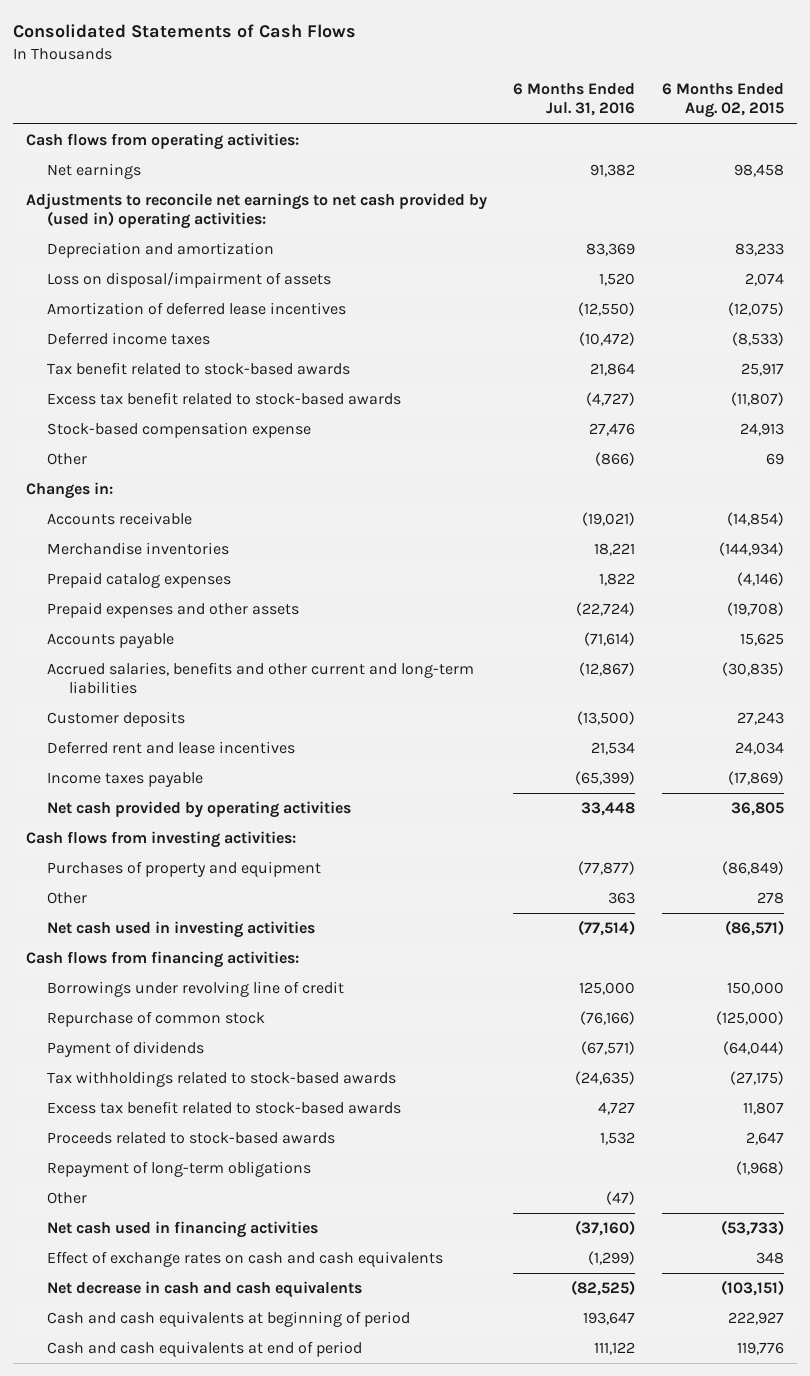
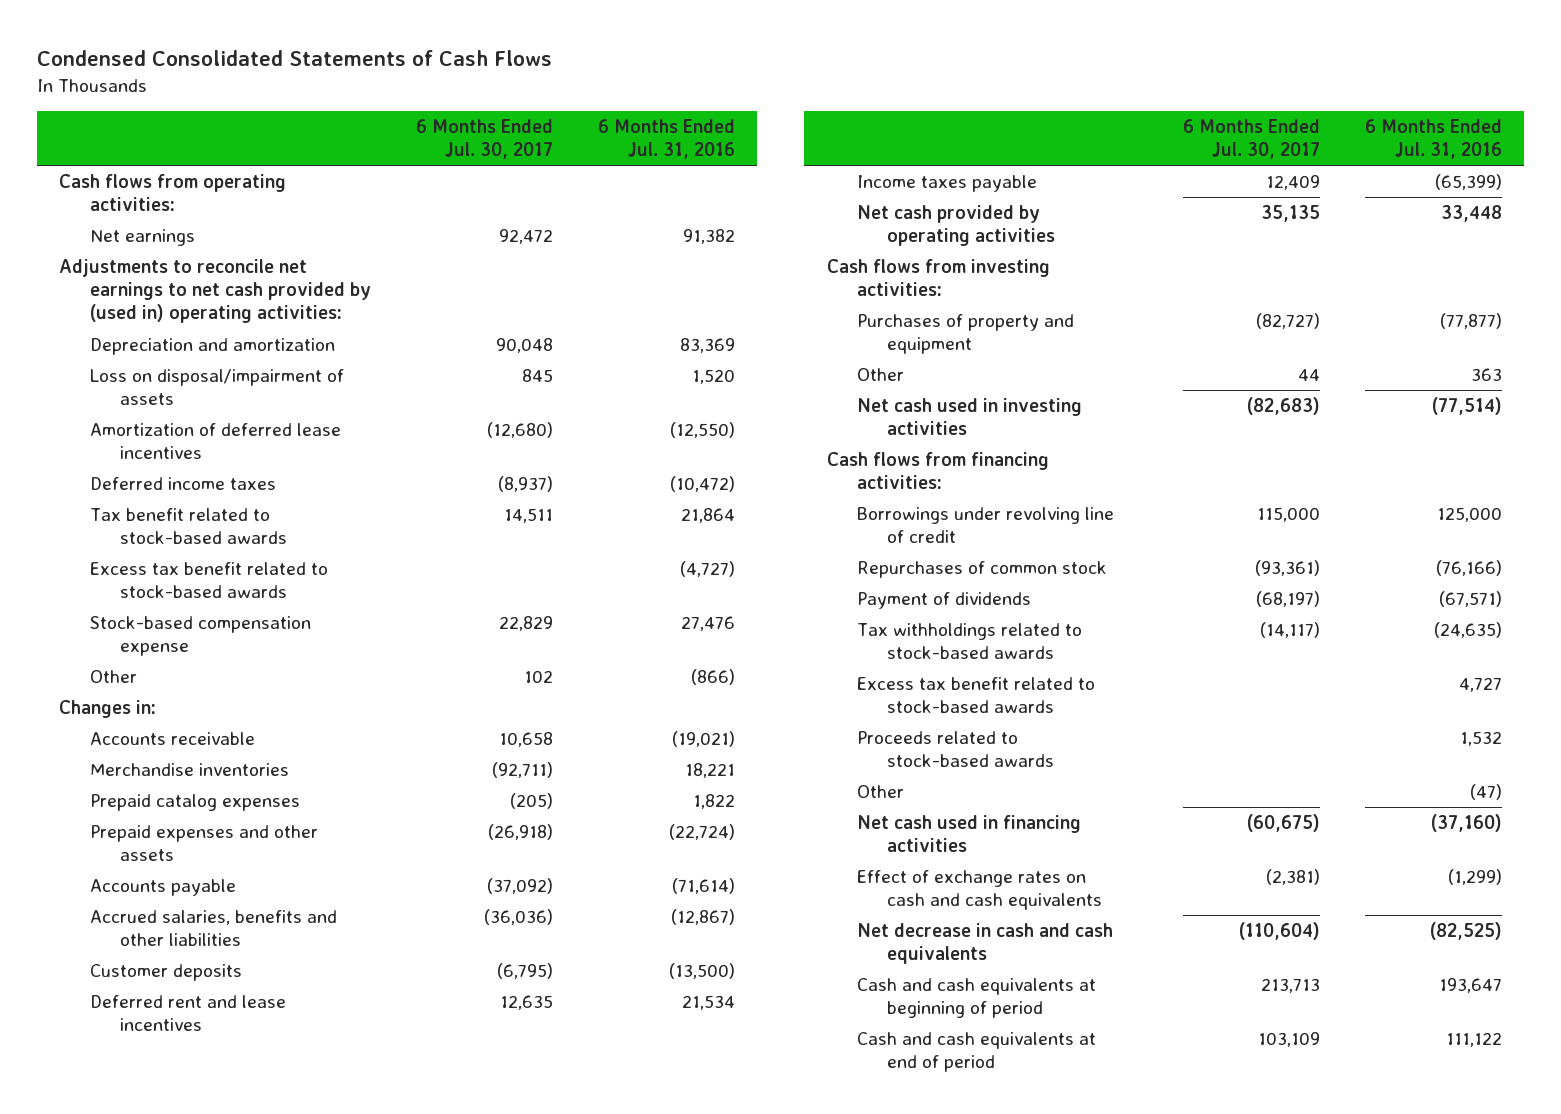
- Consolidated Statements of Cash Flows
+ Condensed Consolidated Statements of Cash Flows
- | 6 Months Ended Jul. 31, 2016 | 6 Months Ended Aug. 02, 2015
+ | 6 Months Ended Jul. 30, 2017 | 6 Months Ended Jul. 31, 2016
- Accrued salaries, benefits and other current and long-term liabilities | (12,867) | (30,835)
+ Accrued salaries, benefits and other liabilities | (36,036) | (12,867)
- Repurchase of common stock | (76,166) | (125,000)
+ Repurchases of common stock | (93,361) | (76,166)
- Repayment of long-term obligations | | (1,968)

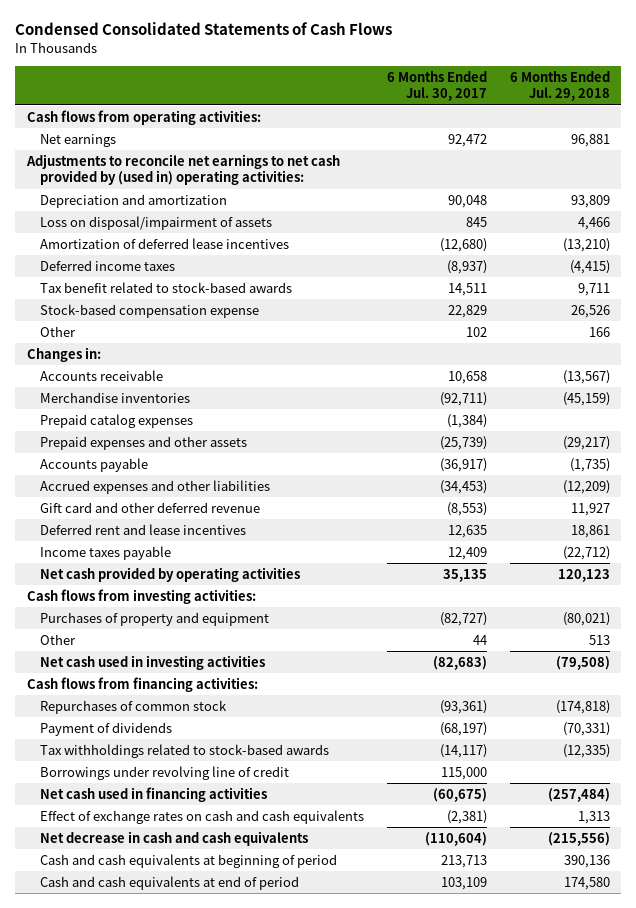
- | 6 Months Ended Jul. 30, 2017 | 6 Months Ended Jul. 31, 2016
+ | 6 Months Ended Jul. 30, 2017 | 6 Months Ended Jul. 29, 2018
- Excess tax benefit related to stock-based awards | | (4,727)
- Prepaid catalog expenses | (205) | 1,822
- Prepaid expenses and other assets | (26,918) | (22,724)
- Accounts payable | (37,092) | (71,614)
- Accrued salaries, benefits and other liabilities | (36,036) | (12,867)
- Customer deposits | (6,795) | (13,500)
+ Prepaid catalog expenses | (1,384) |
+ Prepaid expenses and other assets | (25,739) | (29,217)
+ Accounts payable | (36,917) | (1,735)
+ Accrued expenses and other liabilities | (34,453) | (12,209)
+ Gift card and other deferred revenue | (8,553) | 11,927
- Excess tax benefit related to stock-based awards | | 4,727
- Proceeds related to stock-based awards | | 1,532
- Other | | (47)
moved down: Borrowings under revolving line of credit | 115,000 |

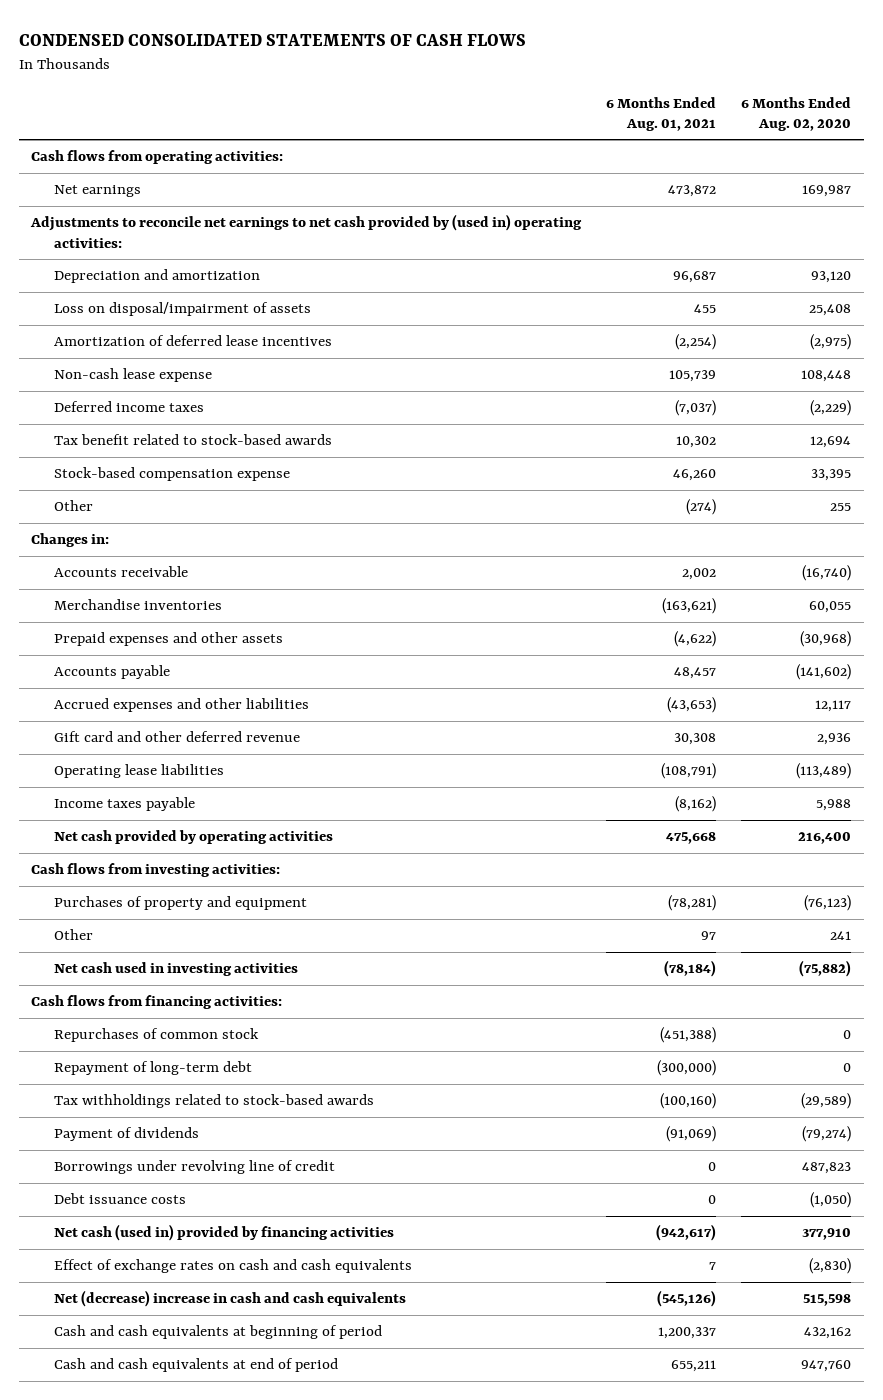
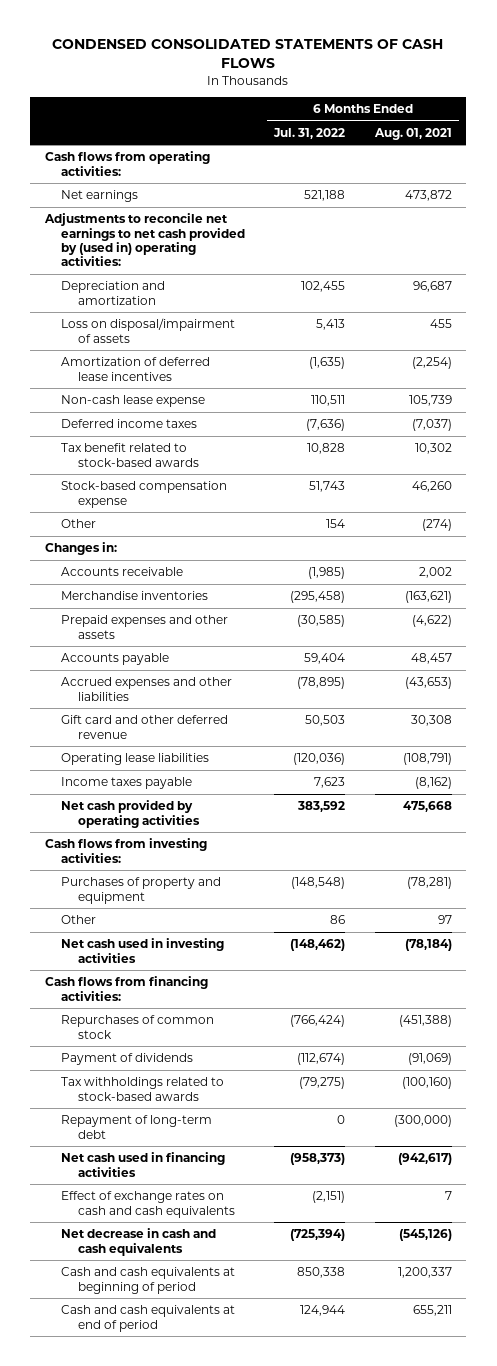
- | 6 Months Ended Aug. 01, 2021 | 6 Months Ended Aug. 02, 2020
+ | 6 Months Ended Jul. 31, 2022 | 6 Months Ended Aug. 01, 2021
- Borrowings under revolving line of credit | 0 | 487,823
- Debt issuance costs | 0 | (1,050)
- Net cash (used in) provided by financing activities | (942,617) | 377,910
moved down: Tax withholdings related to stock-based awards | (79,275) | (100,160)
moved down: Repayment of long-term debt | 0 | (300,000)
+ Net cash used in financing activities | (958,373) | (942,617)
- Net (decrease) increase in cash and cash equivalents | (545,126) | 515,598
+ Net decrease in cash and cash equivalents | (725,394) | (545,126)

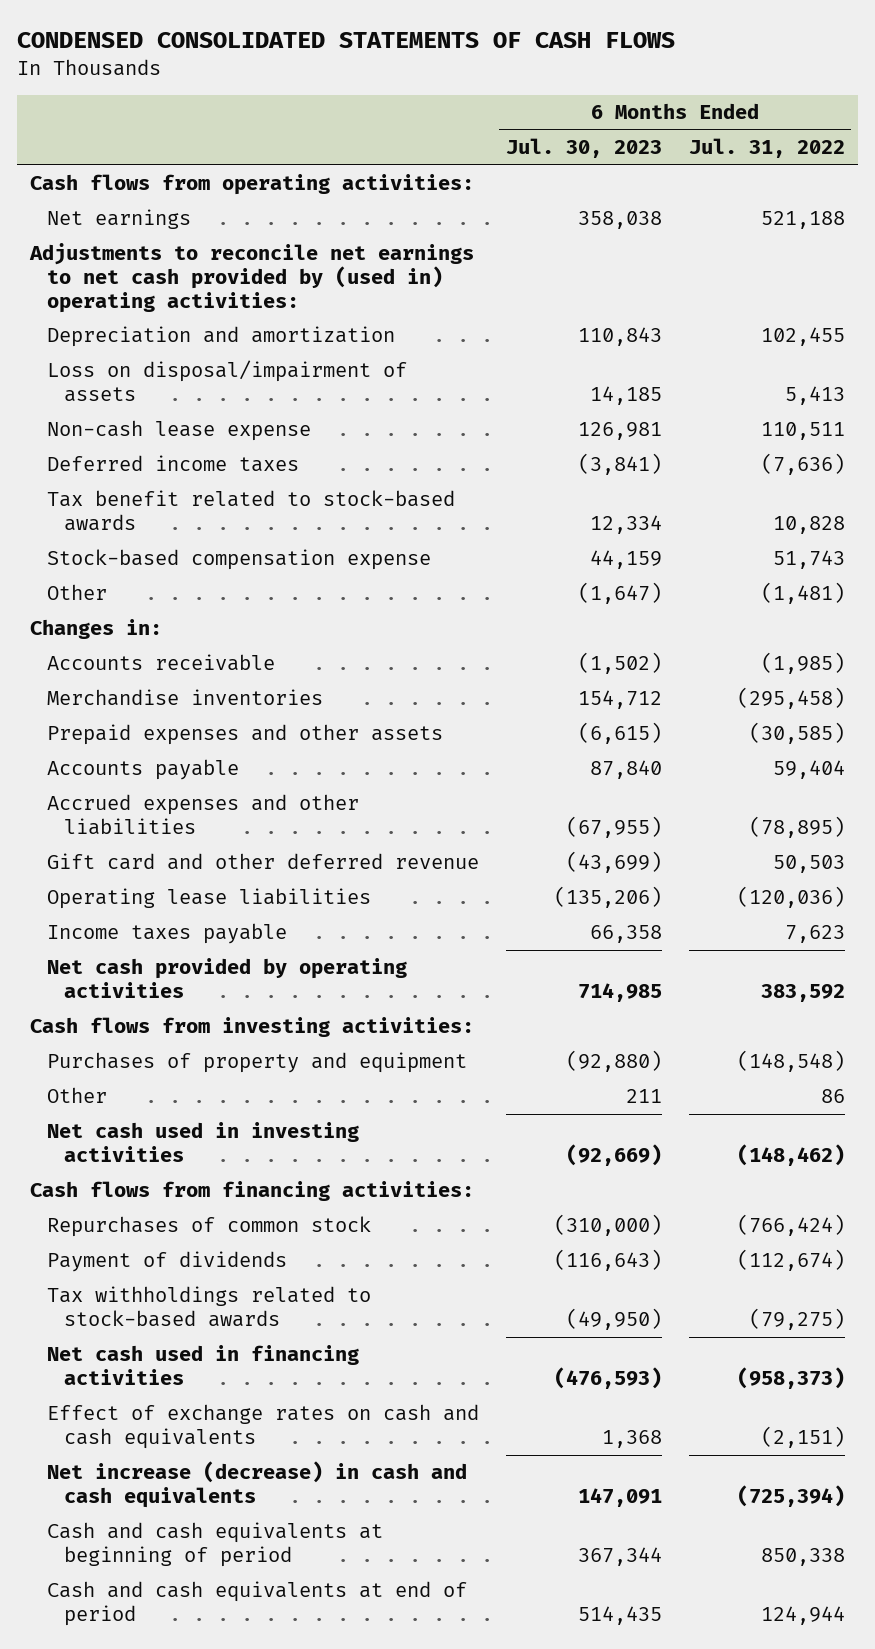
- | 6 Months Ended Jul. 31, 2022 | 6 Months Ended Aug. 01, 2021
+ | 6 Months Ended Jul. 30, 2023 | 6 Months Ended Jul. 31, 2022
- Amortization of deferred lease incentives | (1,635) | (2,254)
- Other | 154 | (274)
+ Other | (1,647) | (1,481)
- Repayment of long-term debt | 0 | (300,000)
- Net decrease in cash and cash equivalents | (725,394) | (545,126)
+ Net increase (decrease) in cash and cash equivalents | 147,091 | (725,394)

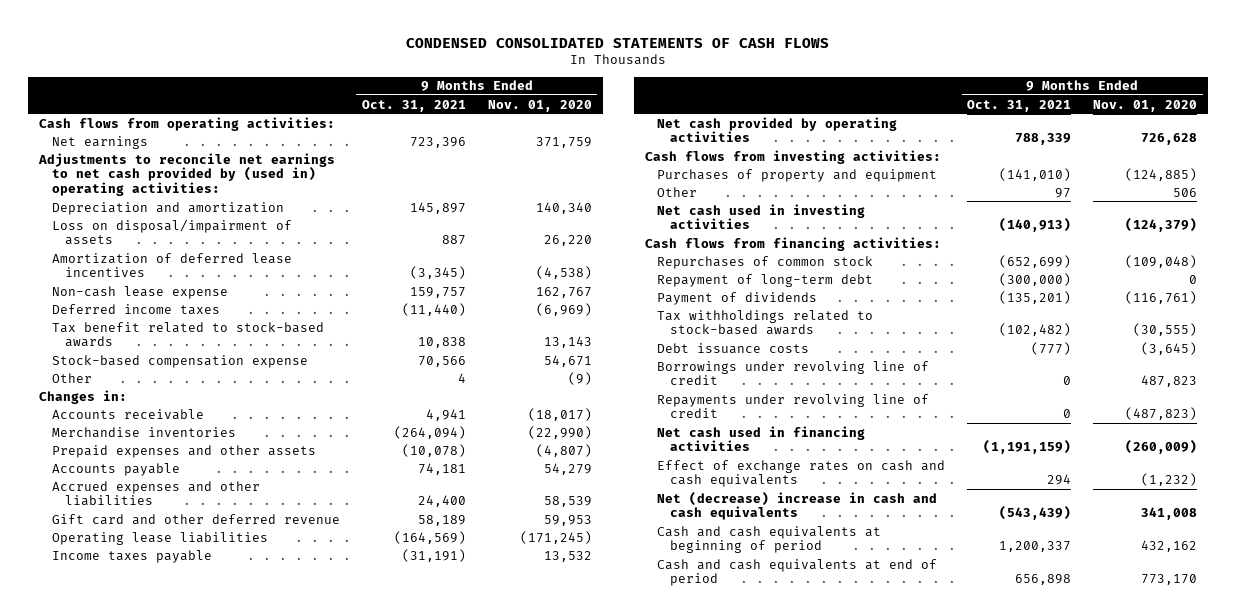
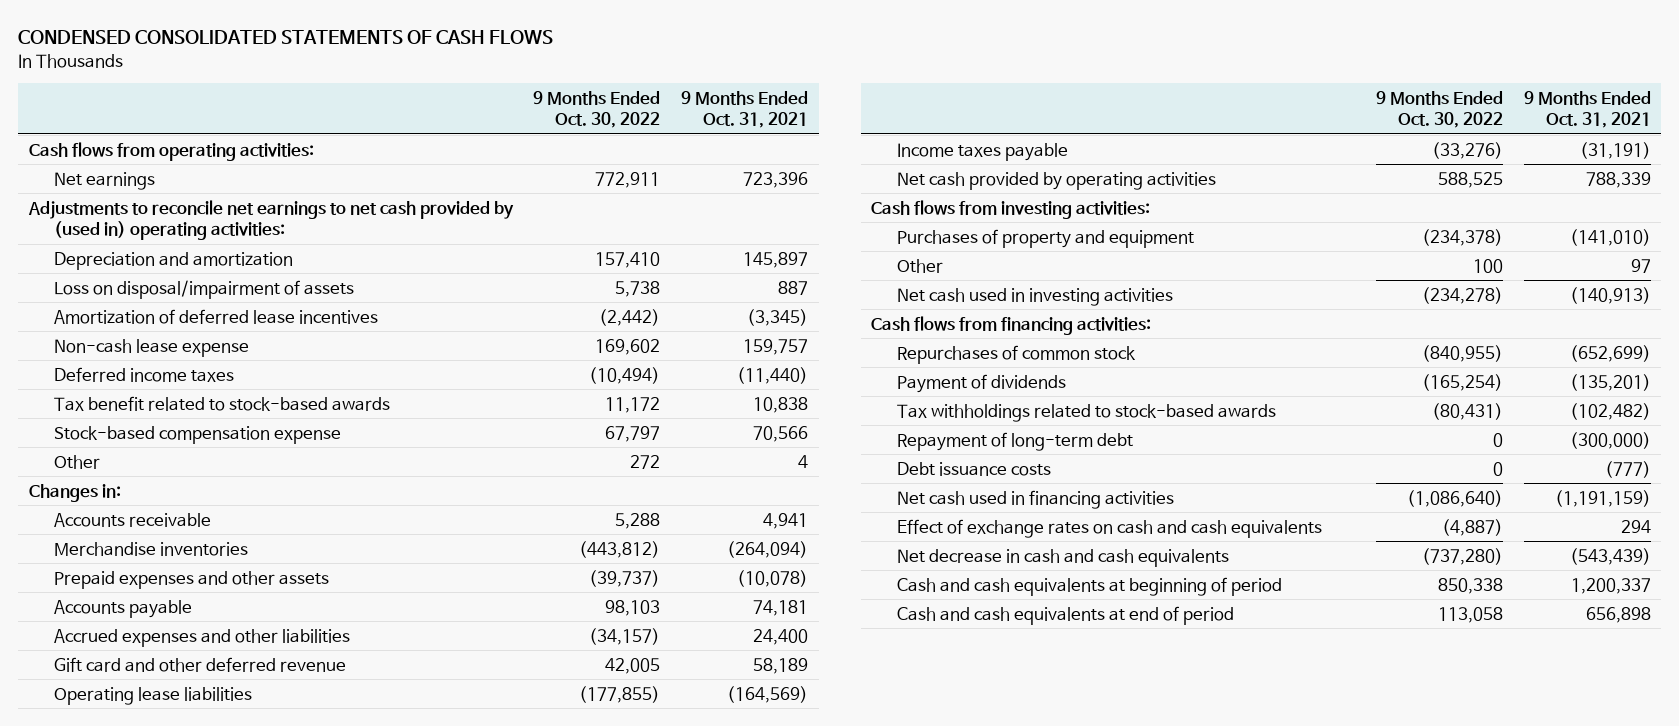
- | 9 Months Ended Oct. 31, 2021 | 9 Months Ended Nov. 01, 2020
+ | 9 Months Ended Oct. 30, 2022 | 9 Months Ended Oct. 31, 2021
moved down: Repayment of long-term debt | 0 | (300,000)
- Borrowings under revolving line of credit | 0 | 487,823
- Repayments under revolving line of credit | 0 | (487,823)
- Net (decrease) increase in cash and cash equivalents | (543,439) | 341,008
+ Net decrease in cash and cash equivalents | (737,280) | (543,439)

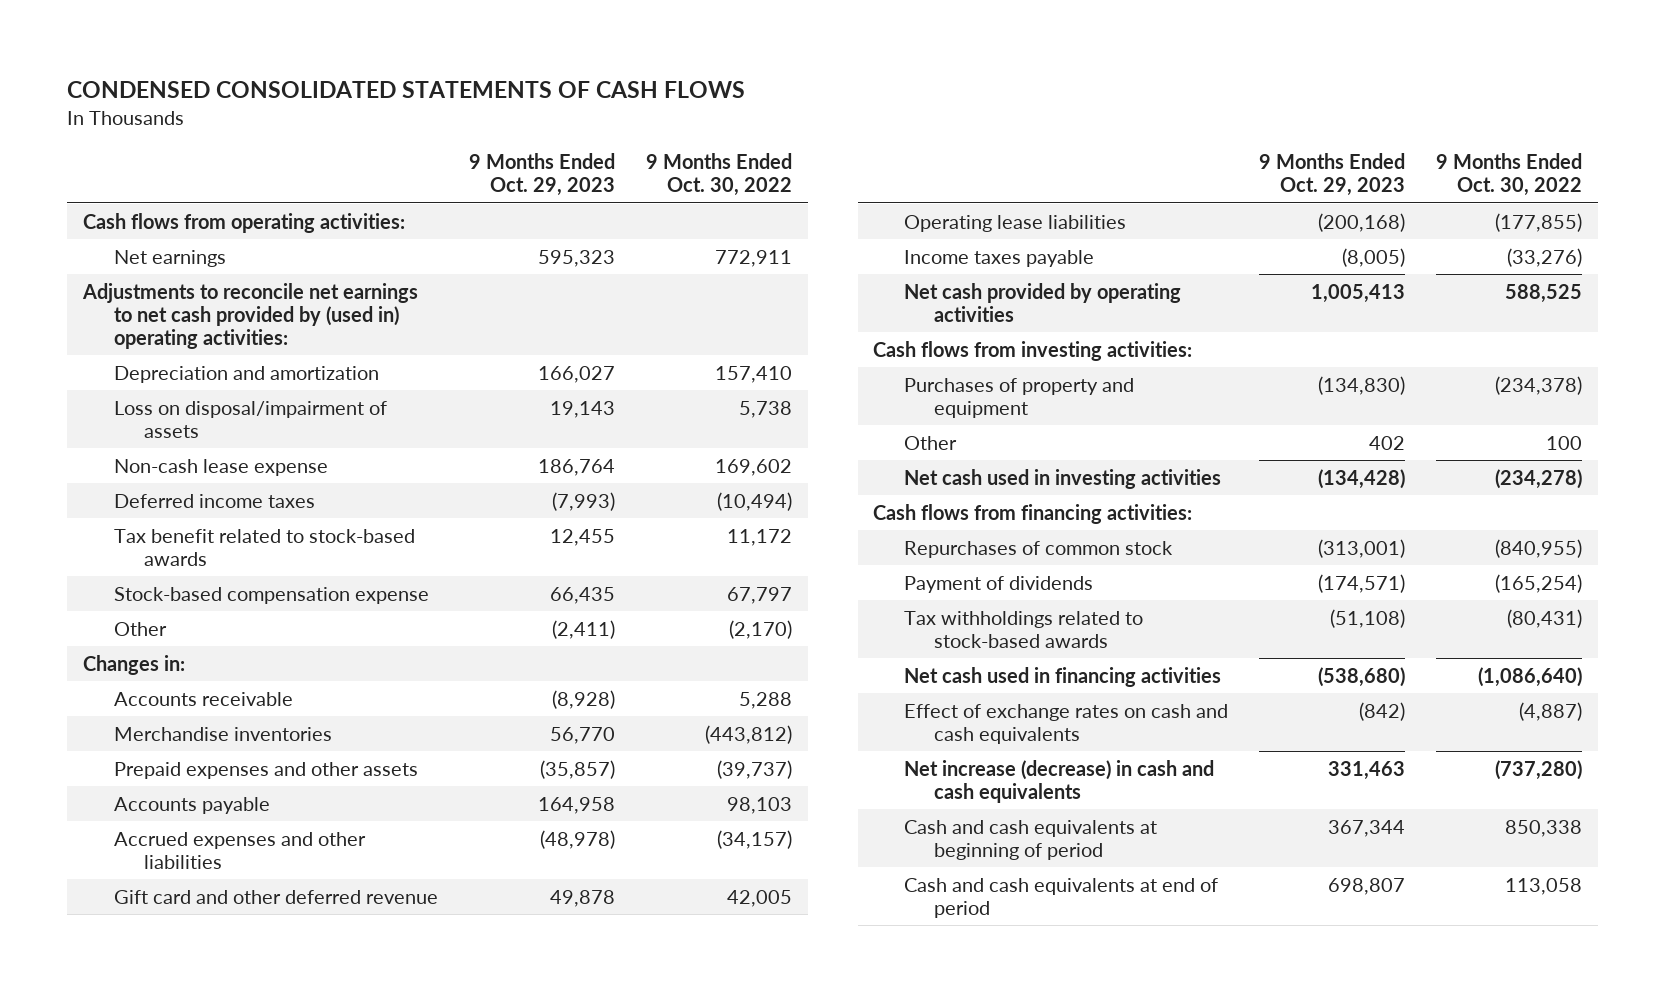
- | 9 Months Ended Oct. 30, 2022 | 9 Months Ended Oct. 31, 2021
+ | 9 Months Ended Oct. 29, 2023 | 9 Months Ended Oct. 30, 2022
- Amortization of deferred lease incentives | (2,442) | (3,345)
- Other | 272 | 4
+ Other | (2,411) | (2,170)
- Repayment of long-term debt | 0 | (300,000)
- Debt issuance costs | 0 | (777)
- Net decrease in cash and cash equivalents | (737,280) | (543,439)
+ Net increase (decrease) in cash and cash equivalents | 331,463 | (737,280)

